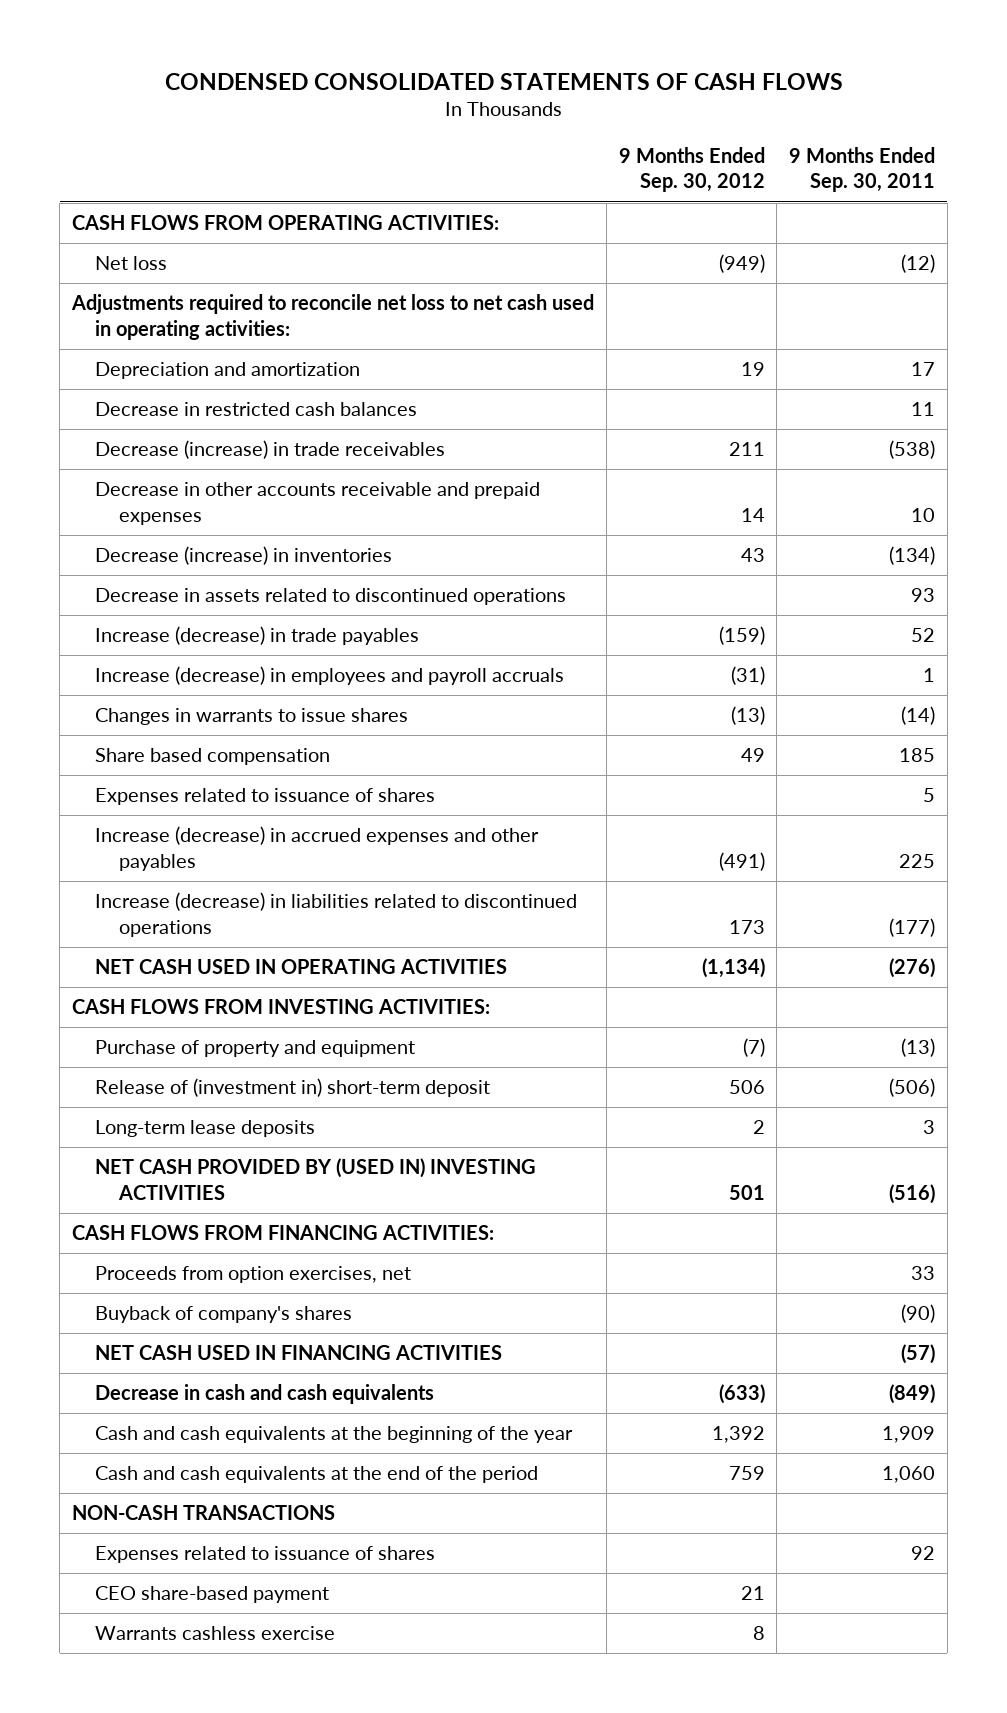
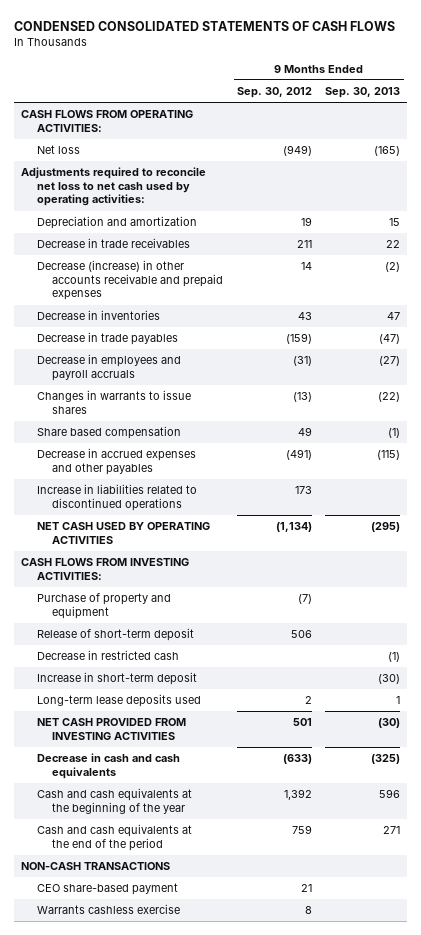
- | 9 Months Ended Sep. 30, 2012 | 9 Months Ended Sep. 30, 2011
+ | 9 Months Ended Sep. 30, 2012 | 9 Months Ended Sep. 30, 2013
- Adjustments required to reconcile net loss to net cash used in operating activities:
+ Adjustments required to reconcile net loss to net cash used by operating activities:
- Decrease in restricted cash balances | | 11
- Decrease (increase) in trade receivables | 211 | (538)
- Decrease in other accounts receivable and prepaid expenses | 14 | 10
- Decrease (increase) in inventories | 43 | (134)
- Decrease in assets related to discontinued operations | | 93
- Increase (decrease) in trade payables | (159) | 52
- Increase (decrease) in employees and payroll accruals | (31) | 1
+ Decrease in trade receivables | 211 | 22
+ Decrease (increase) in other accounts receivable and prepaid expenses | 14 | (2)
+ Decrease in inventories | 43 | 47
+ Decrease in trade payables | (159) | (47)
+ Decrease in employees and payroll accruals | (31) | (27)
- Expenses related to issuance of shares | | 5
- Increase (decrease) in accrued expenses and other payables | (491) | 225
- Increase (decrease) in liabilities related to discontinued operations | 173 | (177)
- NET CASH USED IN OPERATING ACTIVITIES | (1,134) | (276)
+ Decrease in accrued expenses and other payables | (491) | (115)
+ Increase in liabilities related to discontinued operations | 173 |
+ NET CASH USED BY OPERATING ACTIVITIES | (1,134) | (295)
- Release of (investment in) short-term deposit | 506 | (506)
- Long-term lease deposits | 2 | 3
- NET CASH PROVIDED BY (USED IN) INVESTING ACTIVITIES | 501 | (516)
- CASH FLOWS FROM FINANCING ACTIVITIES:
- Proceeds from option exercises, net | | 33
- Buyback of company's shares | | (90)
- NET CASH USED IN FINANCING ACTIVITIES | | (57)
+ Release of short-term deposit | 506 |
+ Decrease in restricted cash | | (1)
+ Increase in short-term deposit | | (30)
+ Long-term lease deposits used | 2 | 1
+ NET CASH PROVIDED FROM INVESTING ACTIVITIES | 501 | (30)
- Expenses related to issuance of shares | | 92

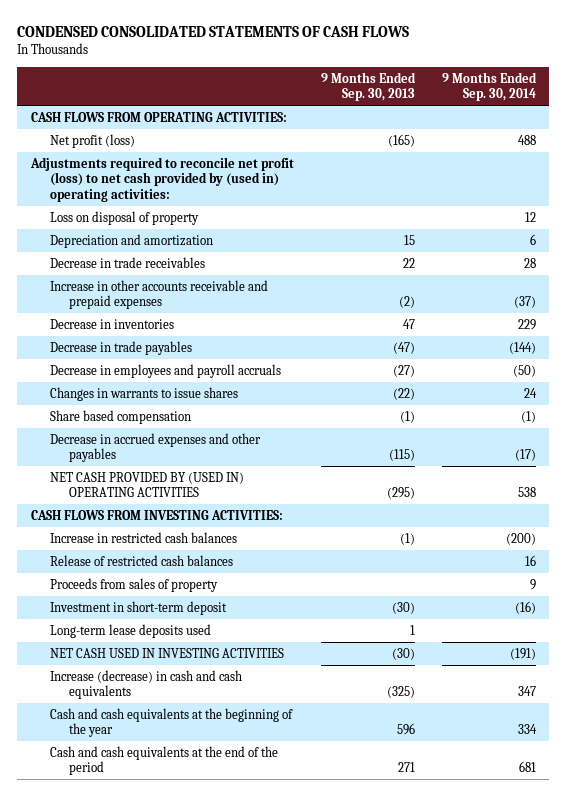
- | 9 Months Ended Sep. 30, 2012 | 9 Months Ended Sep. 30, 2013
+ | 9 Months Ended Sep. 30, 2013 | 9 Months Ended Sep. 30, 2014
- Net loss | (949) | (165)
- Adjustments required to reconcile net loss to net cash used by operating activities:
+ Net profit (loss) | (165) | 488
+ Adjustments required to reconcile net profit (loss) to net cash provided by (used in) operating activities:
+ Loss on disposal of property | | 12
- Decrease (increase) in other accounts receivable and prepaid expenses | 14 | (2)
+ Increase in other accounts receivable and prepaid expenses | (2) | (37)
- Increase in liabilities related to discontinued operations | 173 |
- NET CASH USED BY OPERATING ACTIVITIES | (1,134) | (295)
+ NET CASH PROVIDED BY (USED IN) OPERATING ACTIVITIES | (295) | 538
- Purchase of property and equipment | (7) |
- Release of short-term deposit | 506 |
- Decrease in restricted cash | | (1)
- Increase in short-term deposit | | (30)
+ Increase in restricted cash balances | (1) | (200)
+ Release of restricted cash balances | | 16
+ Proceeds from sales of property | | 9
+ Investment in short-term deposit | (30) | (16)
- NET CASH PROVIDED FROM INVESTING ACTIVITIES | 501 | (30)
- Decrease in cash and cash equivalents | (633) | (325)
+ NET CASH USED IN INVESTING ACTIVITIES | (30) | (191)
+ Increase (decrease) in cash and cash equivalents | (325) | 347
- NON-CASH TRANSACTIONS
- CEO share-based payment | 21 |
- Warrants cashless exercise | 8 |

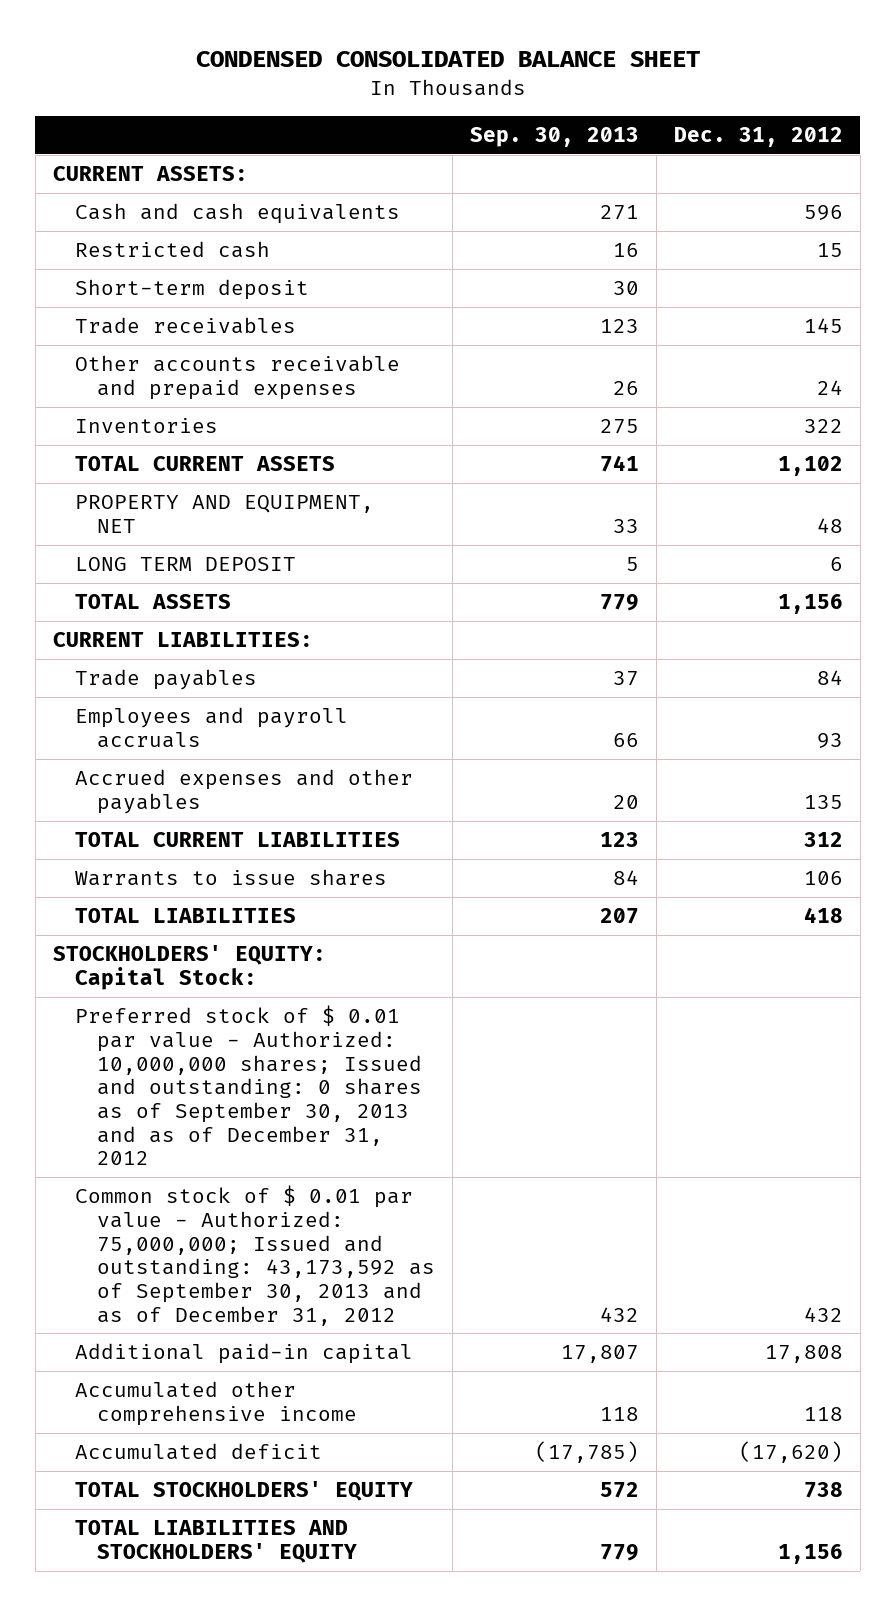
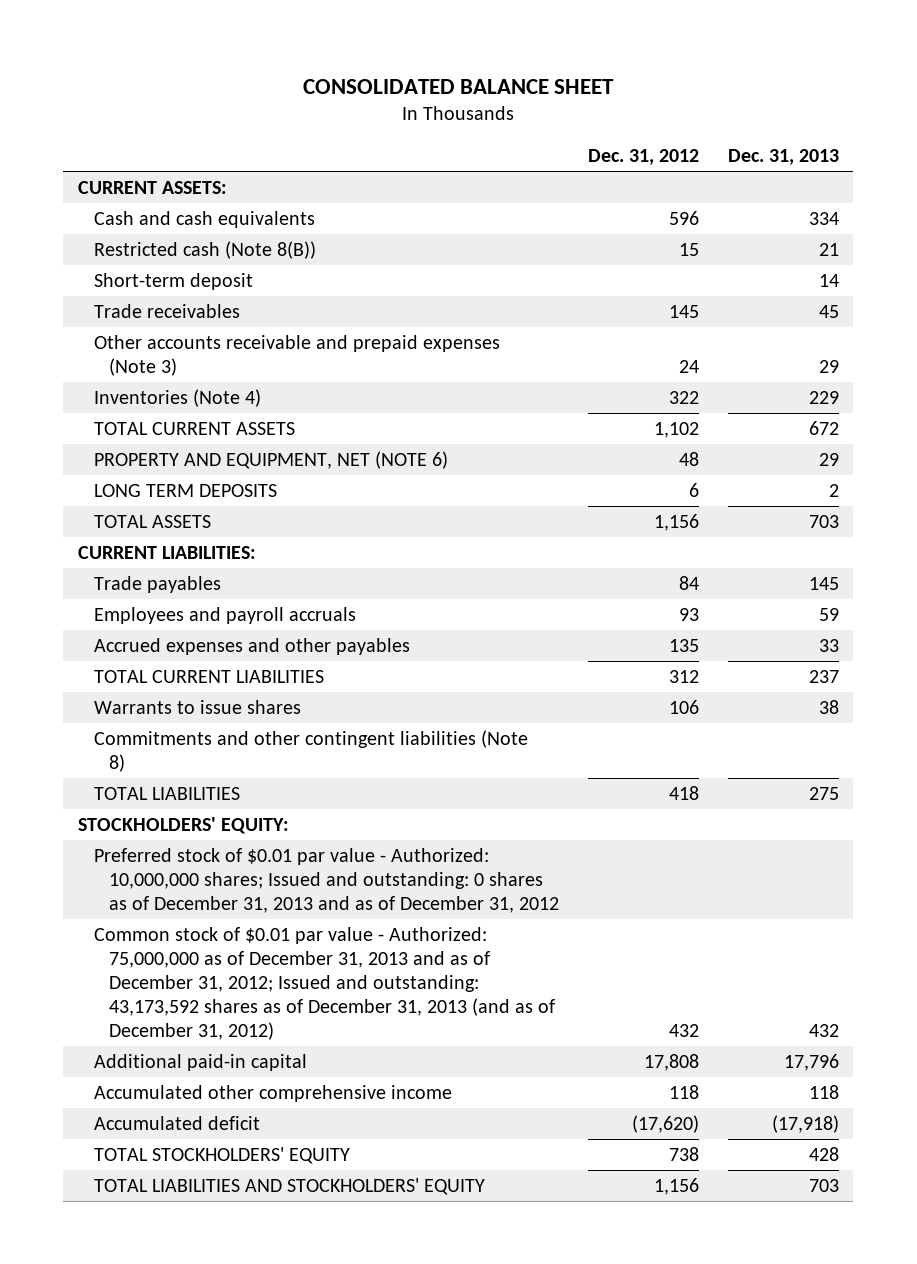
- CONDENSED CONSOLIDATED BALANCE SHEET
+ CONSOLIDATED BALANCE SHEET
- | Sep. 30, 2013 | Dec. 31, 2012
+ | Dec. 31, 2012 | Dec. 31, 2013
- Restricted cash | 16 | 15
+ Restricted cash (Note 8(B)) | 15 | 21
- Other accounts receivable and prepaid expenses | 26 | 24
- Inventories | 275 | 322
+ Other accounts receivable and prepaid expenses (Note 3) | 24 | 29
+ Inventories (Note 4) | 322 | 229
- PROPERTY AND EQUIPMENT, NET | 33 | 48
- LONG TERM DEPOSIT | 5 | 6
+ PROPERTY AND EQUIPMENT, NET (NOTE 6) | 48 | 29
+ LONG TERM DEPOSITS | 6 | 2
+ Commitments and other contingent liabilities (Note 8)
- STOCKHOLDERS' EQUITY: Capital Stock:
- Preferred stock of $ 0.01 par value - Authorized: 10,000,000 shares; Issued and outstanding: 0 shares as of September 30, 2013 and as of December 31, 2012
- Common stock of $ 0.01 par value - Authorized: 75,000,000; Issued and outstanding: 43,173,592 as of September 30, 2013 and as of December 31, 2012 | 432 | 432
+ STOCKHOLDERS' EQUITY:
+ Preferred stock of $0.01 par value - Authorized: 10,000,000 shares; Issued and outstanding: 0 shares as of December 31, 2013 and as of December 31, 2012
+ Common stock of $0.01 par value - Authorized: 75,000,000 as of December 31, 2013 and as of December 31, 2012; Issued and outstanding: 43,173,592 shares as of December 31, 2013 (and as of December 31, 2012) | 432 | 432

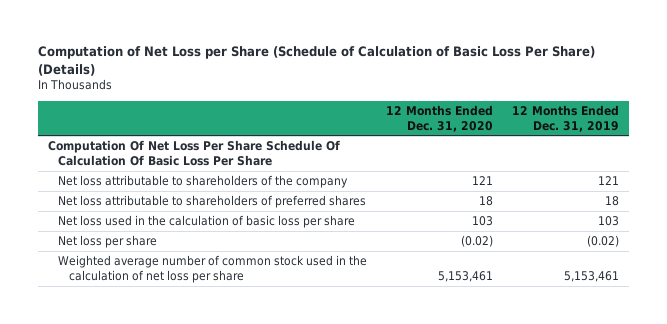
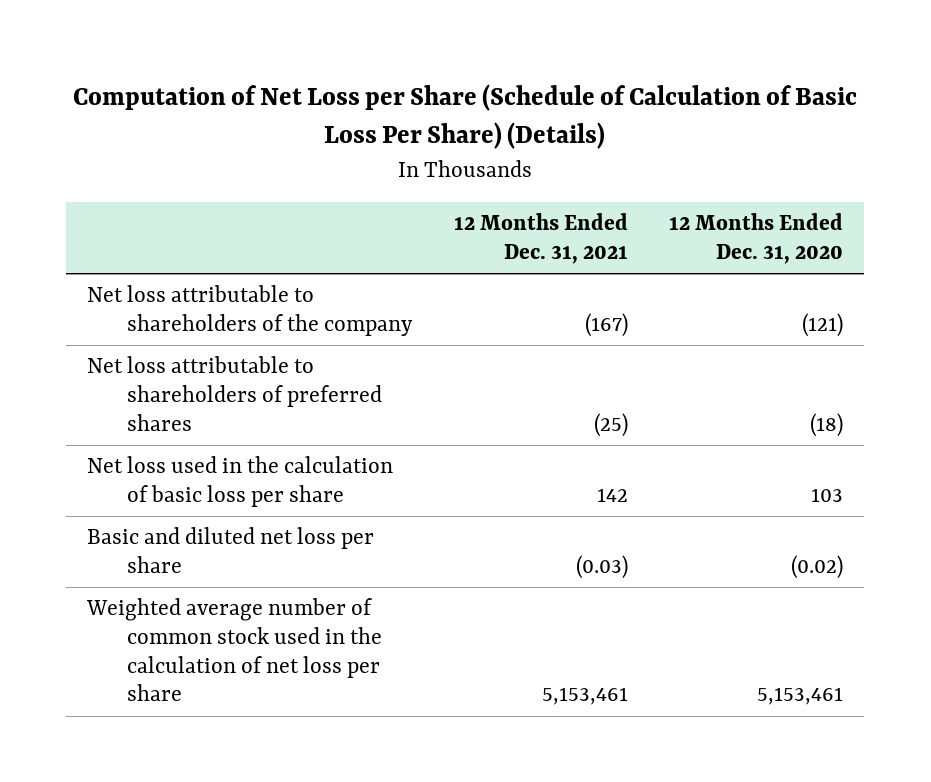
- | 12 Months Ended Dec. 31, 2020 | 12 Months Ended Dec. 31, 2019
+ | 12 Months Ended Dec. 31, 2021 | 12 Months Ended Dec. 31, 2020
- Computation Of Net Loss Per Share Schedule Of Calculation Of Basic Loss Per Share
- Net loss attributable to shareholders of the company | 121 | 121
- Net loss attributable to shareholders of preferred shares | 18 | 18
+ Net loss attributable to shareholders of the company | (167) | (121)
+ Net loss attributable to shareholders of preferred shares | (25) | (18)
- Net loss per share | (0.02) | (0.02)
+ Basic and diluted net loss per share | (0.03) | (0.02)

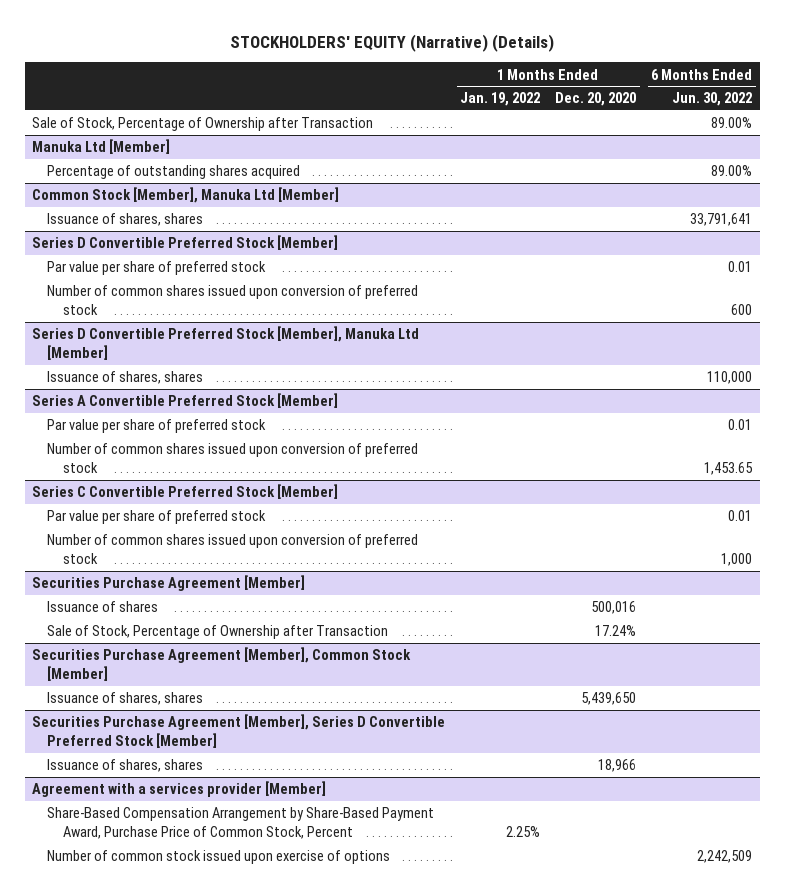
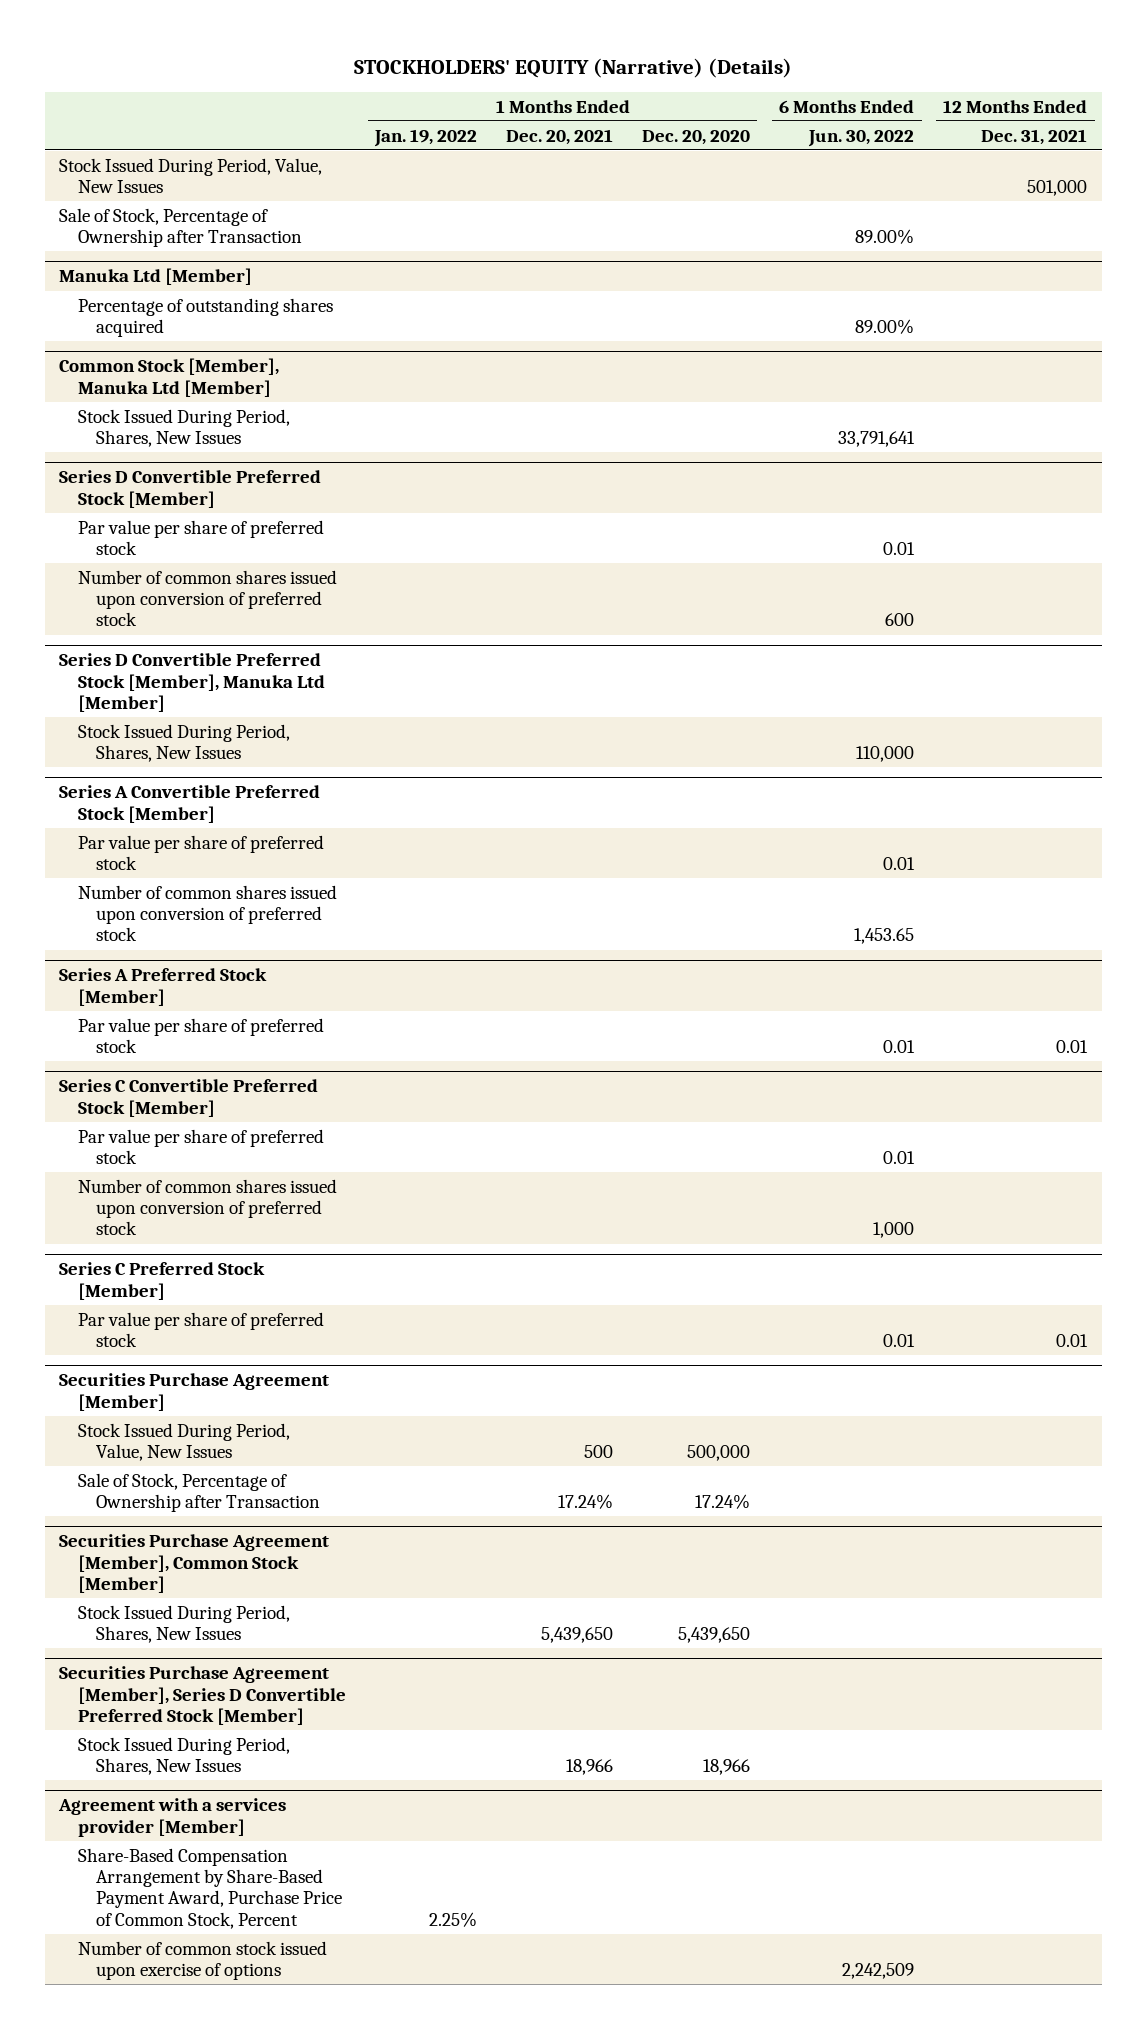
- | 1 Months Ended Jan. 19, 2022 | 1 Months Ended Dec. 20, 2020 | 6 Months Ended Jun. 30, 2022
+ | 1 Months Ended Jan. 19, 2022 | 1 Months Ended Dec. 20, 2021 | 1 Months Ended Dec. 20, 2020 | 6 Months Ended Jun. 30, 2022 | 12 Months Ended Dec. 31, 2021
+ Stock Issued During Period, Value, New Issues | | | | | 501,000
@ Common Stock [Member], Manuka Ltd [Member]
- Issuance of shares, shares | | | 33,791,641
+ Stock Issued During Period, Shares, New Issues | | | | 33,791,641 |
@ Series D Convertible Preferred Stock [Member], Manuka Ltd [Member]
- Issuance of shares, shares | | | 110,000
+ Stock Issued During Period, Shares, New Issues | | | | 110,000 |
+ Series A Preferred Stock [Member]
+ Par value per share of preferred stock | | | | 0.01 | 0.01
+ Series C Preferred Stock [Member]
+ Par value per share of preferred stock | | | | 0.01 | 0.01
@ Securities Purchase Agreement [Member]
- Issuance of shares | | 500,016 |
+ Stock Issued During Period, Value, New Issues | | 500 | 500,000 | |
@ Securities Purchase Agreement [Member], Common Stock [Member]
- Issuance of shares, shares | | 5,439,650 |
+ Stock Issued During Period, Shares, New Issues | | 5,439,650 | 5,439,650 | |
@ Securities Purchase Agreement [Member], Series D Convertible Preferred Stock [Member]
- Issuance of shares, shares | | 18,966 |
+ Stock Issued During Period, Shares, New Issues | | 18,966 | 18,966 | |

